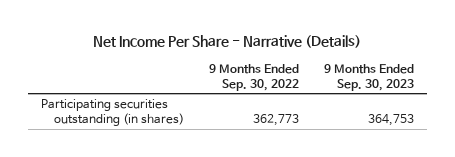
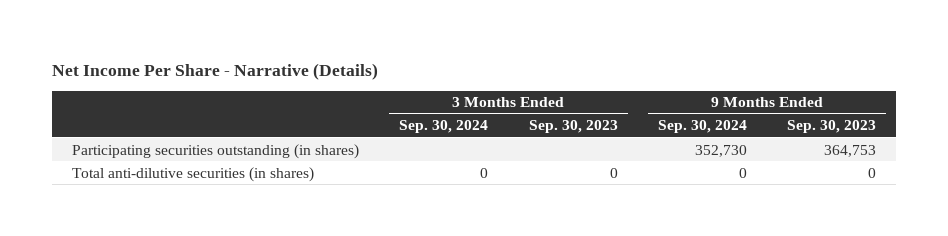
- | 9 Months Ended Sep. 30, 2022 | 9 Months Ended Sep. 30, 2023
+ | 3 Months Ended Sep. 30, 2024 | 3 Months Ended Sep. 30, 2023 | 9 Months Ended Sep. 30, 2024 | 9 Months Ended Sep. 30, 2023
+ Total anti-dilutive securities (in shares) | 0 | 0 | 0 | 0

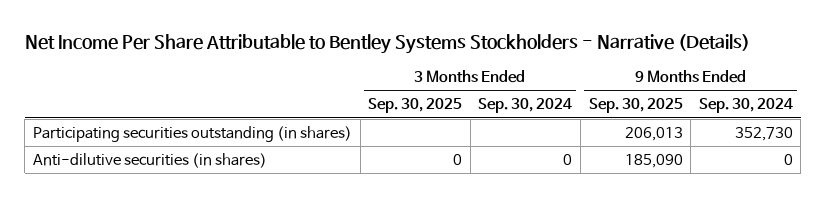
- Net Income Per Share - Narrative (Details)
+ Net Income Per Share Attributable to Bentley Systems Stockholders - Narrative (Details)
- | 3 Months Ended Sep. 30, 2024 | 3 Months Ended Sep. 30, 2023 | 9 Months Ended Sep. 30, 2024 | 9 Months Ended Sep. 30, 2023
+ | 3 Months Ended Sep. 30, 2025 | 3 Months Ended Sep. 30, 2024 | 9 Months Ended Sep. 30, 2025 | 9 Months Ended Sep. 30, 2024
- Total anti-dilutive securities (in shares) | 0 | 0 | 0 | 0
+ Anti-dilutive securities (in shares) | 0 | 0 | 185,090 | 0

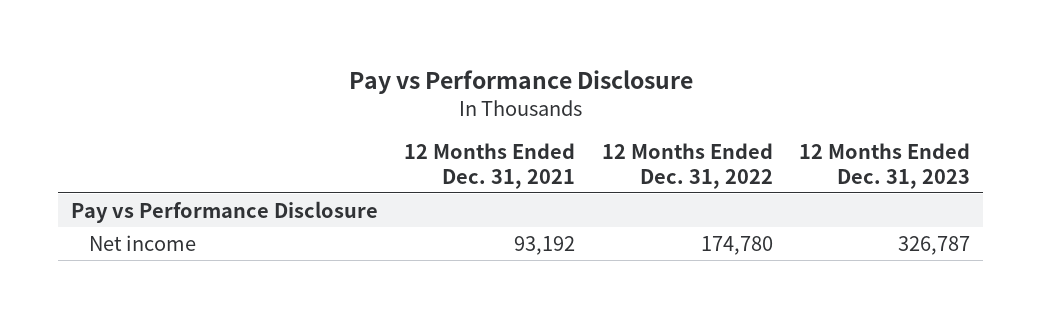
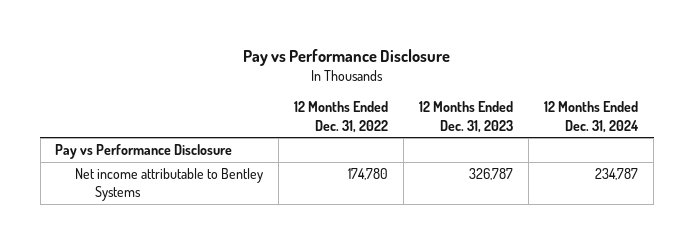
- | 12 Months Ended Dec. 31, 2021 | 12 Months Ended Dec. 31, 2022 | 12 Months Ended Dec. 31, 2023
+ | 12 Months Ended Dec. 31, 2022 | 12 Months Ended Dec. 31, 2023 | 12 Months Ended Dec. 31, 2024
- Net income | 93,192 | 174,780 | 326,787
+ Net income attributable to Bentley Systems | 174,780 | 326,787 | 234,787

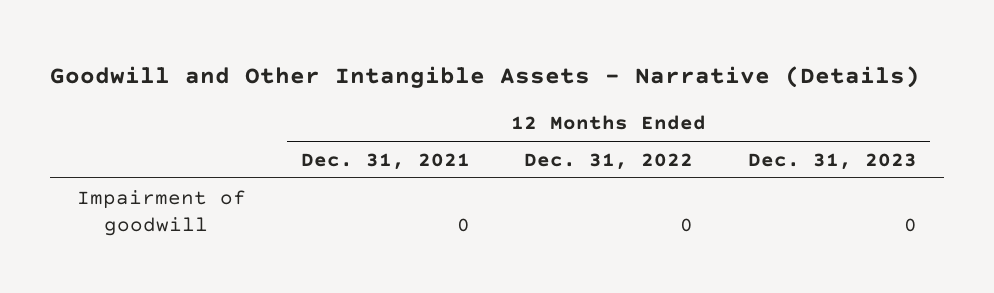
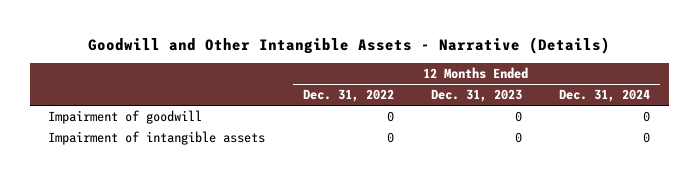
- | 12 Months Ended Dec. 31, 2021 | 12 Months Ended Dec. 31, 2022 | 12 Months Ended Dec. 31, 2023
+ | 12 Months Ended Dec. 31, 2022 | 12 Months Ended Dec. 31, 2023 | 12 Months Ended Dec. 31, 2024
+ Impairment of intangible assets | 0 | 0 | 0

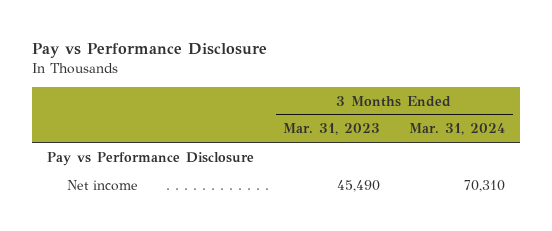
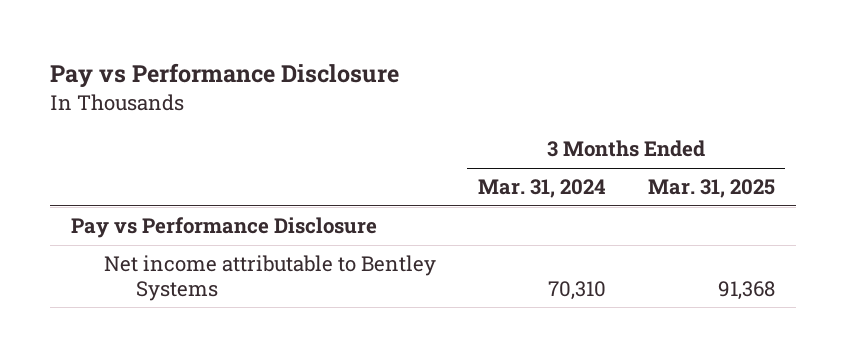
- | 3 Months Ended Mar. 31, 2023 | 3 Months Ended Mar. 31, 2024
+ | 3 Months Ended Mar. 31, 2024 | 3 Months Ended Mar. 31, 2025
- Net income | 45,490 | 70,310
+ Net income attributable to Bentley Systems | 70,310 | 91,368

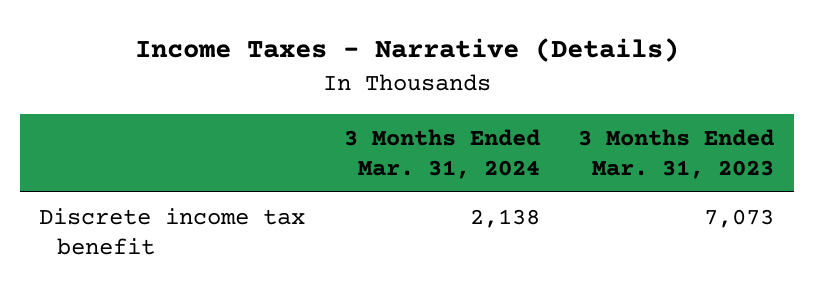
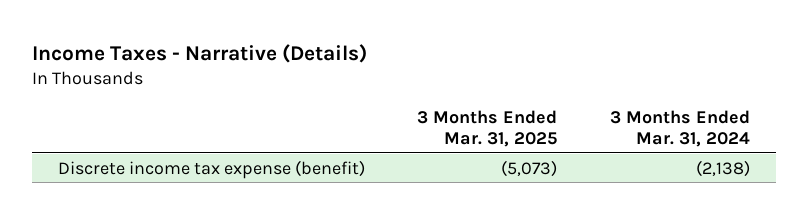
- | 3 Months Ended Mar. 31, 2024 | 3 Months Ended Mar. 31, 2023
+ | 3 Months Ended Mar. 31, 2025 | 3 Months Ended Mar. 31, 2024
- Discrete income tax benefit | 2,138 | 7,073
+ Discrete income tax expense (benefit) | (5,073) | (2,138)

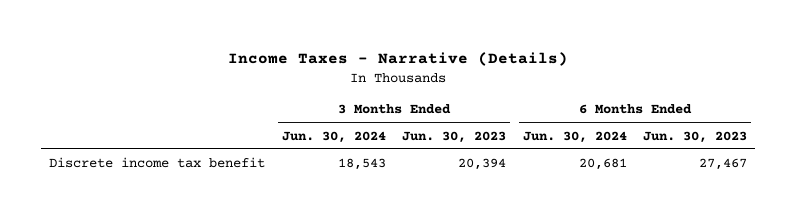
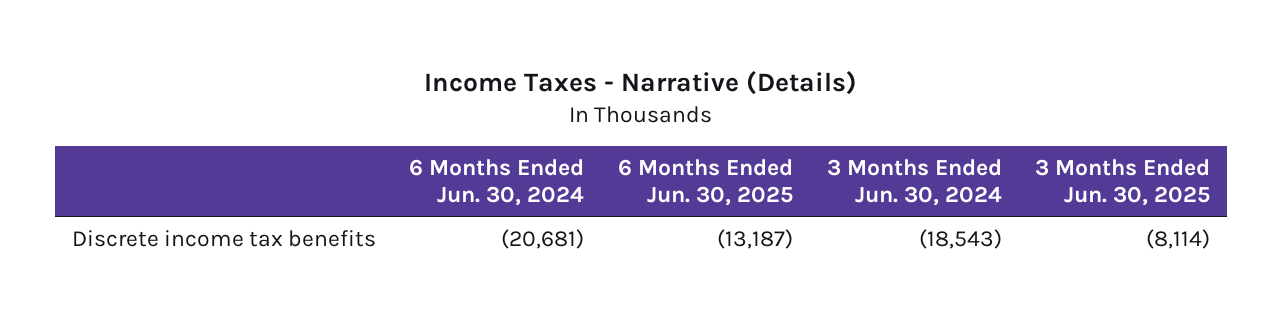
- | 3 Months Ended Jun. 30, 2024 | 3 Months Ended Jun. 30, 2023 | 6 Months Ended Jun. 30, 2024 | 6 Months Ended Jun. 30, 2023
+ | 6 Months Ended Jun. 30, 2024 | 6 Months Ended Jun. 30, 2025 | 3 Months Ended Jun. 30, 2024 | 3 Months Ended Jun. 30, 2025
- Discrete income tax benefit | 18,543 | 20,394 | 20,681 | 27,467
+ Discrete income tax benefits | (20,681) | (13,187) | (18,543) | (8,114)

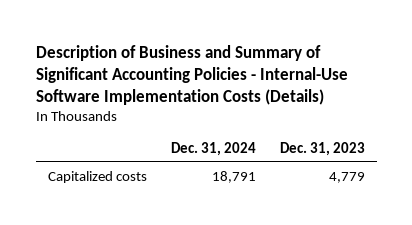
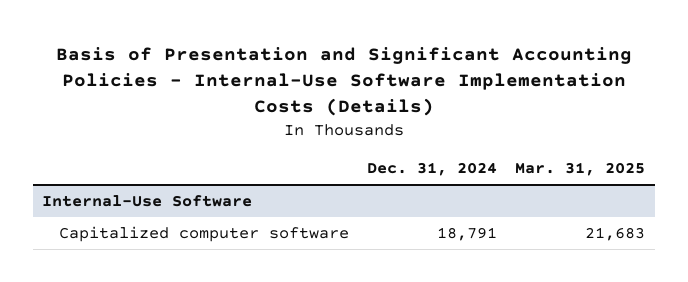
- Description of Business and Summary of Significant Accounting Policies - Internal-Use Software Implementation Costs (Details)
+ Basis of Presentation and Significant Accounting Policies - Internal-Use Software Implementation Costs (Details)
- | Dec. 31, 2024 | Dec. 31, 2023
+ | Dec. 31, 2024 | Mar. 31, 2025
- Capitalized costs | 18,791 | 4,779
+ Internal-Use Software
+ Capitalized computer software | 18,791 | 21,683

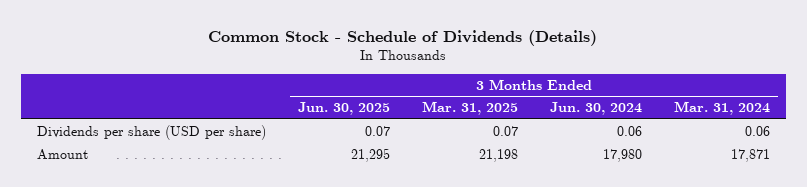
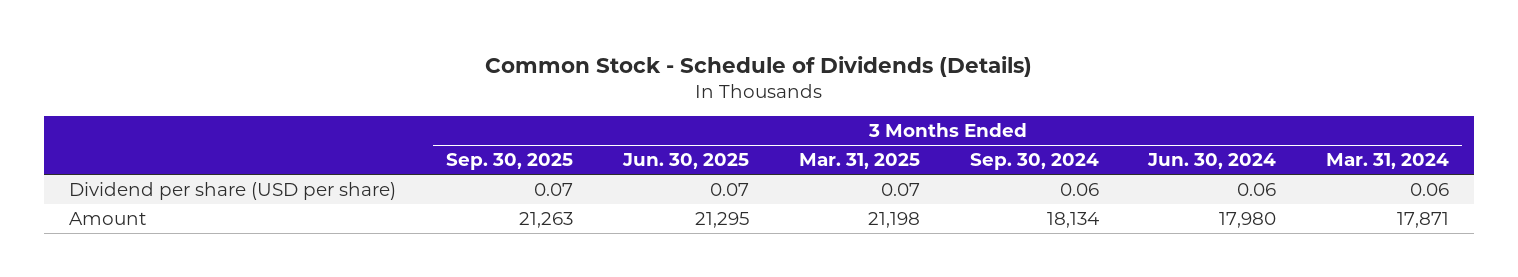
- | 3 Months Ended Jun. 30, 2025 | 3 Months Ended Mar. 31, 2025 | 3 Months Ended Jun. 30, 2024 | 3 Months Ended Mar. 31, 2024
+ | 3 Months Ended Sep. 30, 2025 | 3 Months Ended Jun. 30, 2025 | 3 Months Ended Mar. 31, 2025 | 3 Months Ended Sep. 30, 2024 | 3 Months Ended Jun. 30, 2024 | 3 Months Ended Mar. 31, 2024
- Dividends per share (USD per share) | 0.07 | 0.07 | 0.06 | 0.06
+ Dividend per share (USD per share) | 0.07 | 0.07 | 0.07 | 0.06 | 0.06 | 0.06

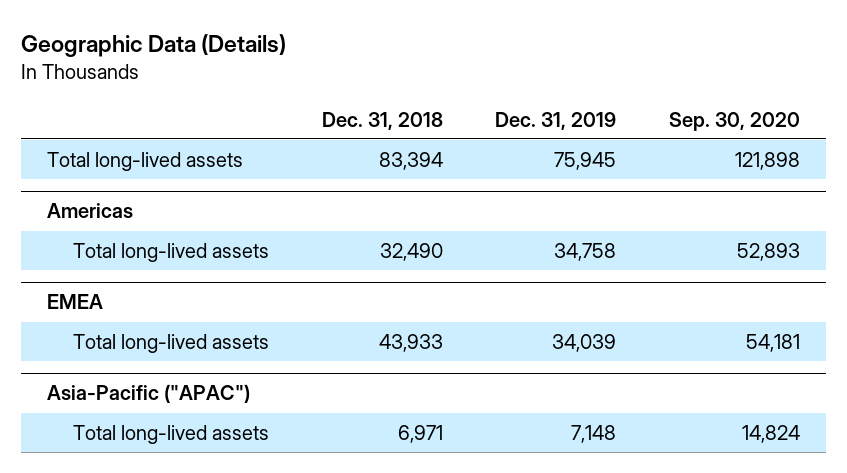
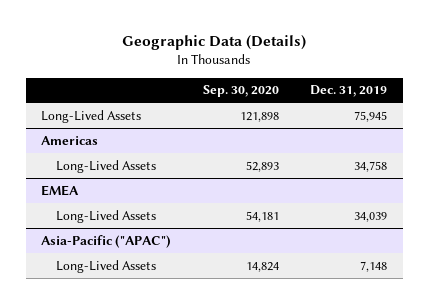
- | Dec. 31, 2018 | Dec. 31, 2019 | Sep. 30, 2020
+ | Sep. 30, 2020 | Dec. 31, 2019
- Total long-lived assets | 83,394 | 75,945 | 121,898
+ Long-Lived Assets | 121,898 | 75,945
@ Americas
- Total long-lived assets | 32,490 | 34,758 | 52,893
+ Long-Lived Assets | 52,893 | 34,758
@ EMEA
- Total long-lived assets | 43,933 | 34,039 | 54,181
+ Long-Lived Assets | 54,181 | 34,039
@ Asia-Pacific ("APAC")
- Total long-lived assets | 6,971 | 7,148 | 14,824
+ Long-Lived Assets | 14,824 | 7,148

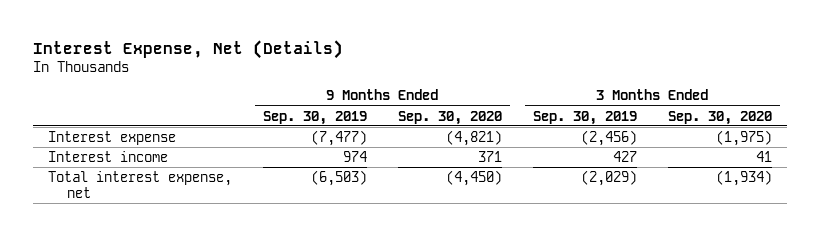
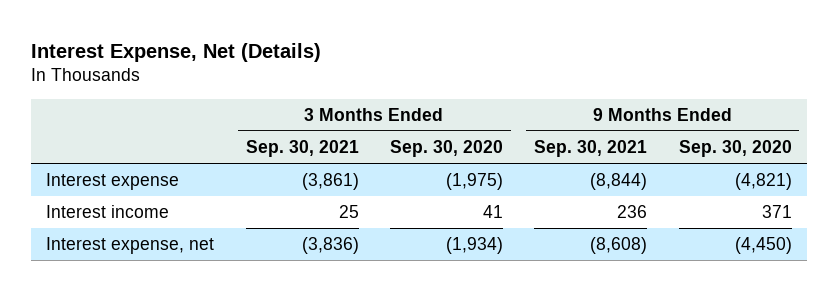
- | 9 Months Ended Sep. 30, 2019 | 9 Months Ended Sep. 30, 2020 | 3 Months Ended Sep. 30, 2019 | 3 Months Ended Sep. 30, 2020
+ | 3 Months Ended Sep. 30, 2021 | 3 Months Ended Sep. 30, 2020 | 9 Months Ended Sep. 30, 2021 | 9 Months Ended Sep. 30, 2020
- Total interest expense, net | (6,503) | (4,450) | (2,029) | (1,934)
+ Interest expense, net | (3,836) | (1,934) | (8,608) | (4,450)

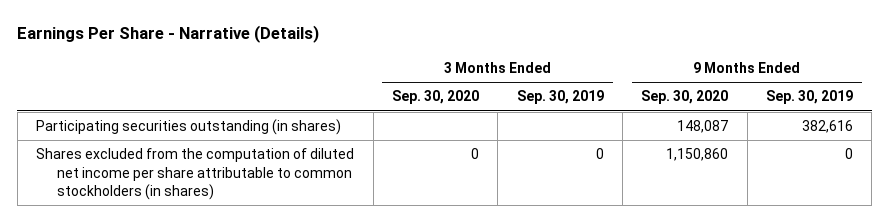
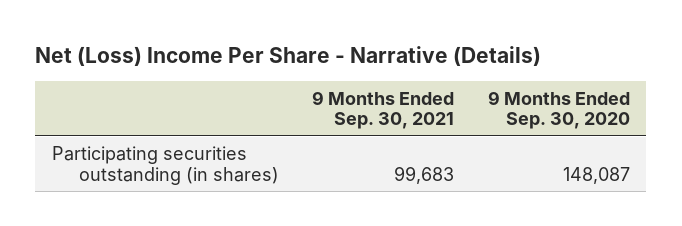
- Earnings Per Share - Narrative (Details)
+ Net (Loss) Income Per Share - Narrative (Details)
- | 3 Months Ended Sep. 30, 2020 | 3 Months Ended Sep. 30, 2019 | 9 Months Ended Sep. 30, 2020 | 9 Months Ended Sep. 30, 2019
+ | 9 Months Ended Sep. 30, 2021 | 9 Months Ended Sep. 30, 2020
- Shares excluded from the computation of diluted net income per share attributable to common stockholders (in shares) | 0 | 0 | 1,150,860 | 0

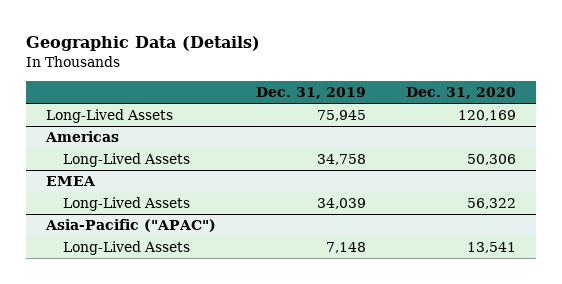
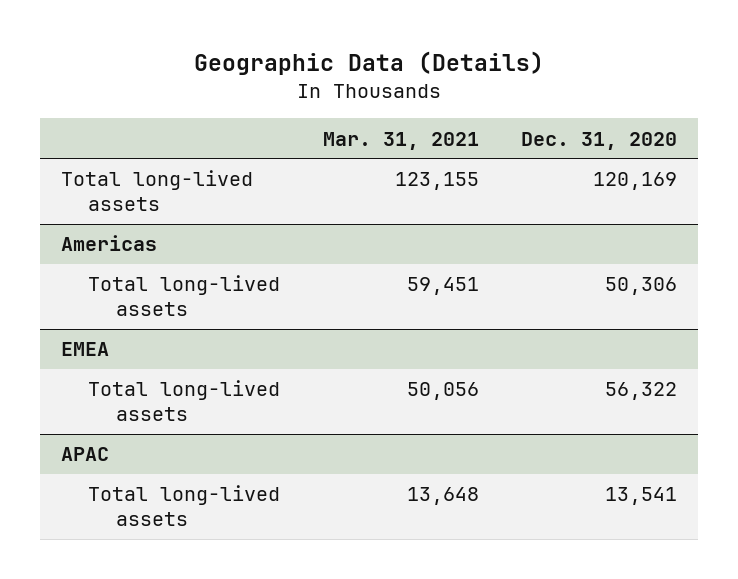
- | Dec. 31, 2019 | Dec. 31, 2020
+ | Mar. 31, 2021 | Dec. 31, 2020
- Long-Lived Assets | 75,945 | 120,169
+ Total long-lived assets | 123,155 | 120,169
@ Americas
- Long-Lived Assets | 34,758 | 50,306
+ Total long-lived assets | 59,451 | 50,306
@ EMEA
- Long-Lived Assets | 34,039 | 56,322
- Asia-Pacific ("APAC")
- Long-Lived Assets | 7,148 | 13,541
@ EMEA
+ Total long-lived assets | 50,056 | 56,322
+ APAC
+ Total long-lived assets | 13,648 | 13,541

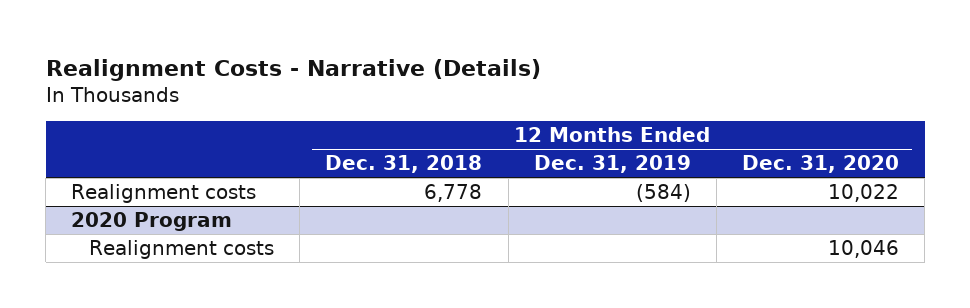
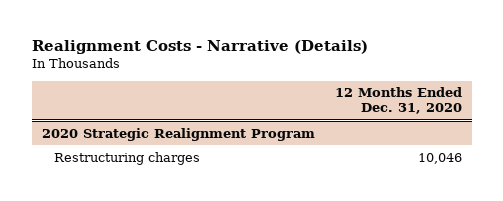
- | 12 Months Ended Dec. 31, 2018 | 12 Months Ended Dec. 31, 2019 | 12 Months Ended Dec. 31, 2020
+ | 12 Months Ended Dec. 31, 2020
- Realignment costs | 6,778 | (584) | 10,022
- 2020 Program
- Realignment costs | | | 10,046
+ 2020 Strategic Realignment Program
+ Restructuring charges | 10,046

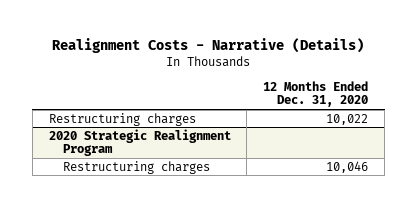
+ Restructuring charges | 10,022

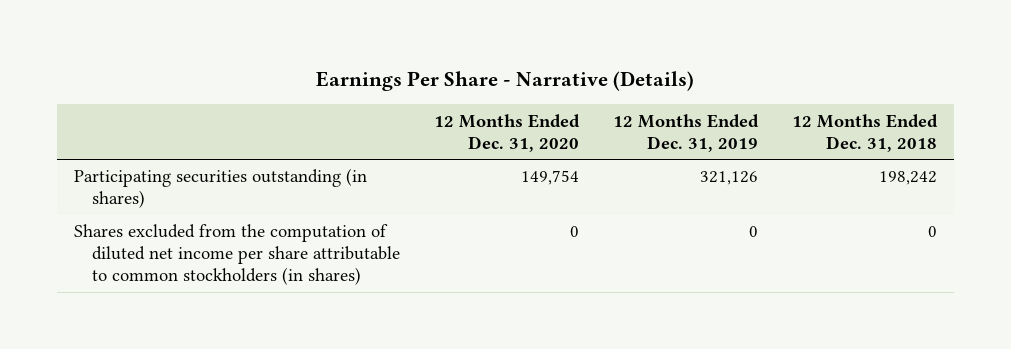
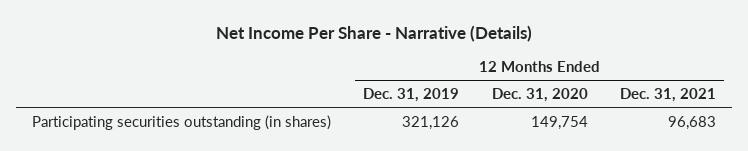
- Earnings Per Share - Narrative (Details)
+ Net Income Per Share - Narrative (Details)
- | 12 Months Ended Dec. 31, 2020 | 12 Months Ended Dec. 31, 2019 | 12 Months Ended Dec. 31, 2018
+ | 12 Months Ended Dec. 31, 2019 | 12 Months Ended Dec. 31, 2020 | 12 Months Ended Dec. 31, 2021
- Shares excluded from the computation of diluted net income per share attributable to common stockholders (in shares) | 0 | 0 | 0

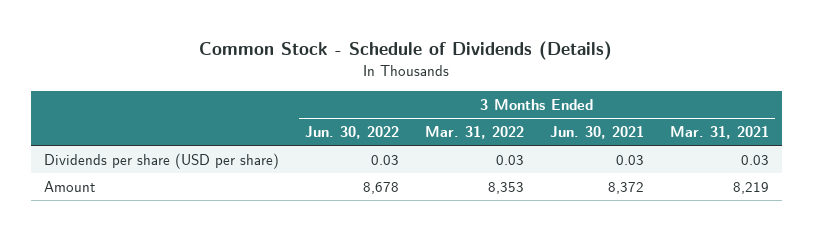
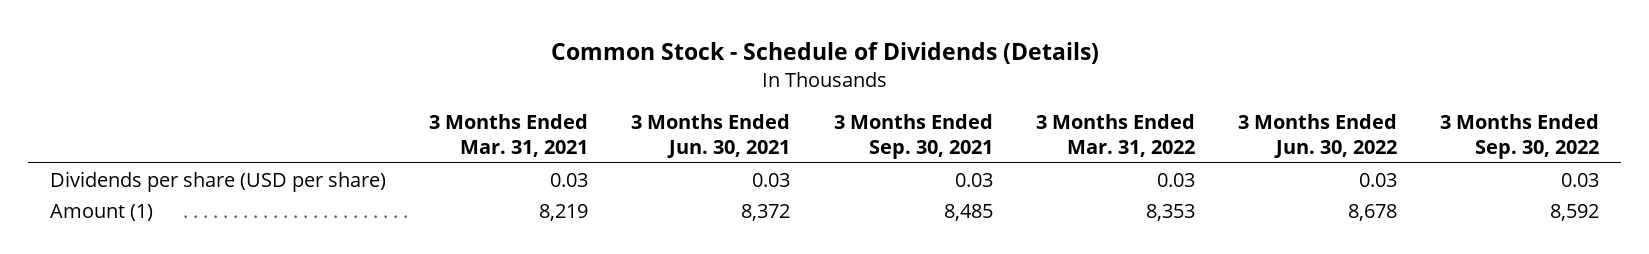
- | 3 Months Ended Jun. 30, 2022 | 3 Months Ended Mar. 31, 2022 | 3 Months Ended Jun. 30, 2021 | 3 Months Ended Mar. 31, 2021
+ | 3 Months Ended Mar. 31, 2021 | 3 Months Ended Jun. 30, 2021 | 3 Months Ended Sep. 30, 2021 | 3 Months Ended Mar. 31, 2022 | 3 Months Ended Jun. 30, 2022 | 3 Months Ended Sep. 30, 2022
- Amount | 8,678 | 8,353 | 8,372 | 8,219
+ Amount (1) | 8,219 | 8,372 | 8,485 | 8,353 | 8,678 | 8,592

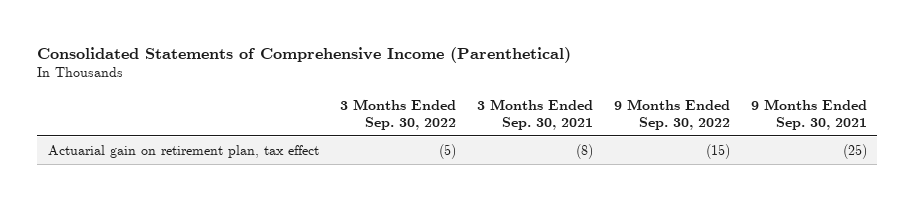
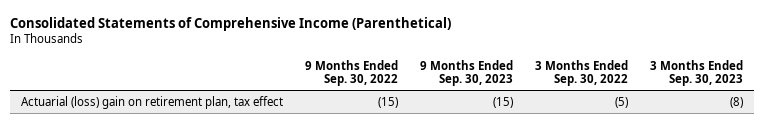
- | 3 Months Ended Sep. 30, 2022 | 3 Months Ended Sep. 30, 2021 | 9 Months Ended Sep. 30, 2022 | 9 Months Ended Sep. 30, 2021
+ | 9 Months Ended Sep. 30, 2022 | 9 Months Ended Sep. 30, 2023 | 3 Months Ended Sep. 30, 2022 | 3 Months Ended Sep. 30, 2023
- Actuarial gain on retirement plan, tax effect | (5) | (8) | (15) | (25)
+ Actuarial (loss) gain on retirement plan, tax effect | (15) | (15) | (5) | (8)

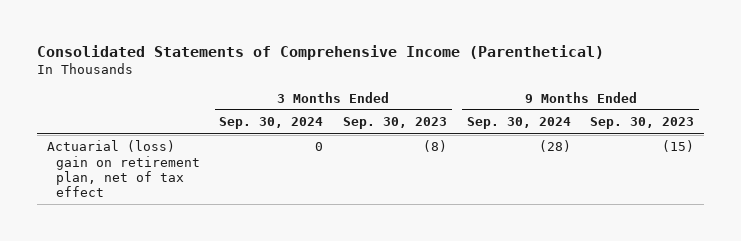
- | 9 Months Ended Sep. 30, 2022 | 9 Months Ended Sep. 30, 2023 | 3 Months Ended Sep. 30, 2022 | 3 Months Ended Sep. 30, 2023
+ | 3 Months Ended Sep. 30, 2024 | 3 Months Ended Sep. 30, 2023 | 9 Months Ended Sep. 30, 2024 | 9 Months Ended Sep. 30, 2023
- Actuarial (loss) gain on retirement plan, tax effect | (15) | (15) | (5) | (8)
+ Actuarial (loss) gain on retirement plan, net of tax effect | 0 | (8) | (28) | (15)

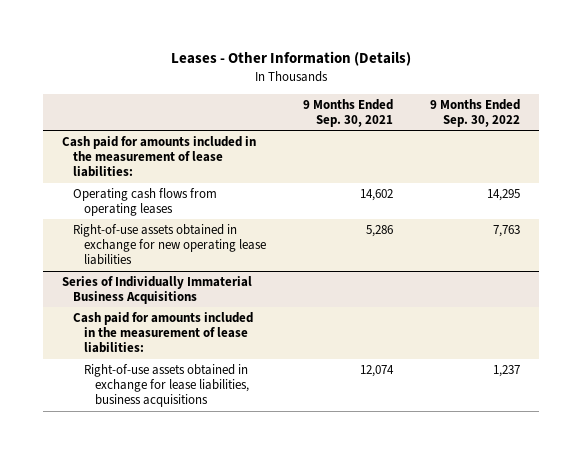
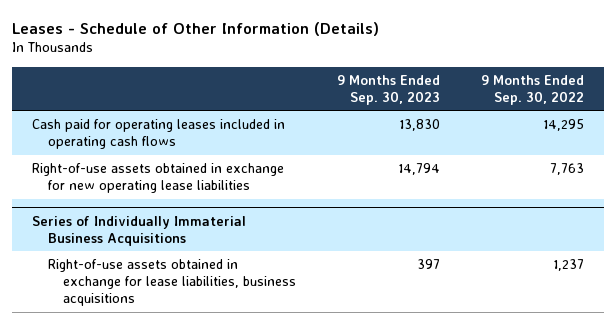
- Leases - Other Information (Details)
+ Leases - Schedule of Other Information (Details)
- | 9 Months Ended Sep. 30, 2021 | 9 Months Ended Sep. 30, 2022
+ | 9 Months Ended Sep. 30, 2023 | 9 Months Ended Sep. 30, 2022
- Cash paid for amounts included in the measurement of lease liabilities:
- Operating cash flows from operating leases | 14,602 | 14,295
+ Cash paid for operating leases included in operating cash flows | 13,830 | 14,295
@ Series of Individually Immaterial Business Acquisitions
- Cash paid for amounts included in the measurement of lease liabilities:

